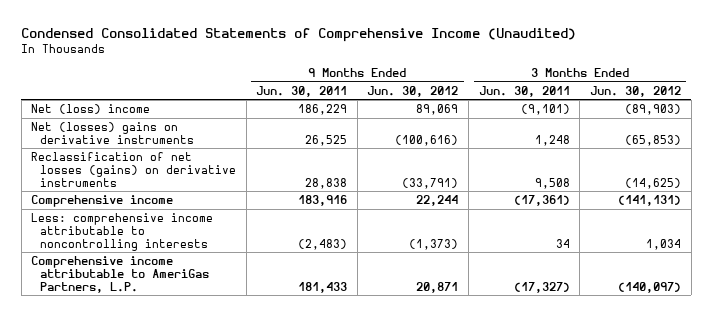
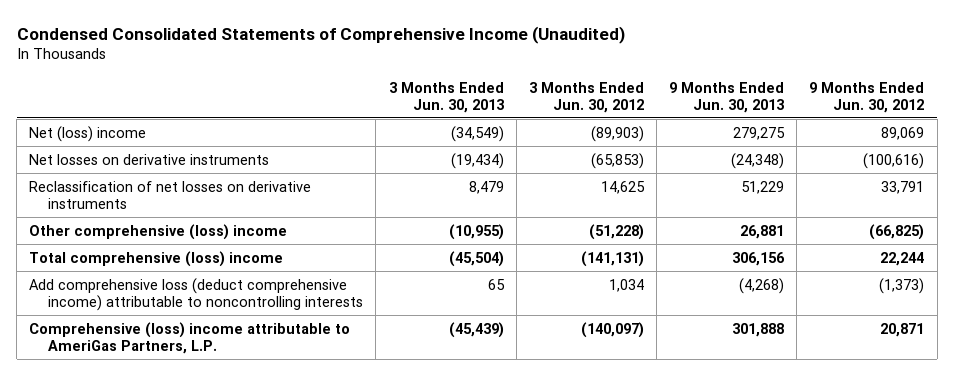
- | 9 Months Ended Jun. 30, 2011 | 9 Months Ended Jun. 30, 2012 | 3 Months Ended Jun. 30, 2011 | 3 Months Ended Jun. 30, 2012
+ | 3 Months Ended Jun. 30, 2013 | 3 Months Ended Jun. 30, 2012 | 9 Months Ended Jun. 30, 2013 | 9 Months Ended Jun. 30, 2012
- Net (losses) gains on derivative instruments | 26,525 | (100,616) | 1,248 | (65,853)
- Reclassification of net losses (gains) on derivative instruments | 28,838 | (33,791) | 9,508 | (14,625)
- Comprehensive income | 183,916 | 22,244 | (17,361) | (141,131)
- Less: comprehensive income attributable to noncontrolling interests | (2,483) | (1,373) | 34 | 1,034
- Comprehensive income attributable to AmeriGas Partners, L.P. | 181,433 | 20,871 | (17,327) | (140,097)
+ Net losses on derivative instruments | (19,434) | (65,853) | (24,348) | (100,616)
+ Reclassification of net losses on derivative instruments | 8,479 | 14,625 | 51,229 | 33,791
+ Other comprehensive (loss) income | (10,955) | (51,228) | 26,881 | (66,825)
+ Total comprehensive (loss) income | (45,504) | (141,131) | 306,156 | 22,244
+ Add comprehensive loss (deduct comprehensive income) attributable to noncontrolling interests | 65 | 1,034 | (4,268) | (1,373)
+ Comprehensive (loss) income attributable to AmeriGas Partners, L.P. | (45,439) | (140,097) | 301,888 | 20,871

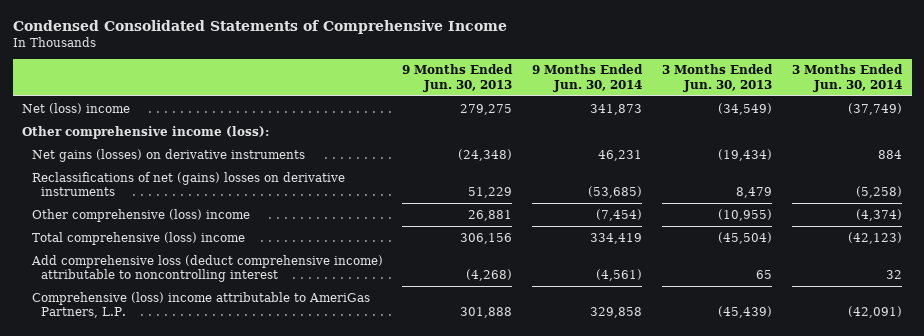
- Condensed Consolidated Statements of Comprehensive Income (Unaudited)
+ Condensed Consolidated Statements of Comprehensive Income
- | 3 Months Ended Jun. 30, 2013 | 3 Months Ended Jun. 30, 2012 | 9 Months Ended Jun. 30, 2013 | 9 Months Ended Jun. 30, 2012
+ | 9 Months Ended Jun. 30, 2013 | 9 Months Ended Jun. 30, 2014 | 3 Months Ended Jun. 30, 2013 | 3 Months Ended Jun. 30, 2014
- Net losses on derivative instruments | (19,434) | (65,853) | (24,348) | (100,616)
- Reclassification of net losses on derivative instruments | 8,479 | 14,625 | 51,229 | 33,791
+ Other comprehensive income (loss):
+ Net gains (losses) on derivative instruments | (24,348) | 46,231 | (19,434) | 884
+ Reclassifications of net (gains) losses on derivative instruments | 51,229 | (53,685) | 8,479 | (5,258)
- Add comprehensive loss (deduct comprehensive income) attributable to noncontrolling interests | 65 | 1,034 | (4,268) | (1,373)
+ Add comprehensive loss (deduct comprehensive income) attributable to noncontrolling interest | (4,268) | (4,561) | 65 | 32

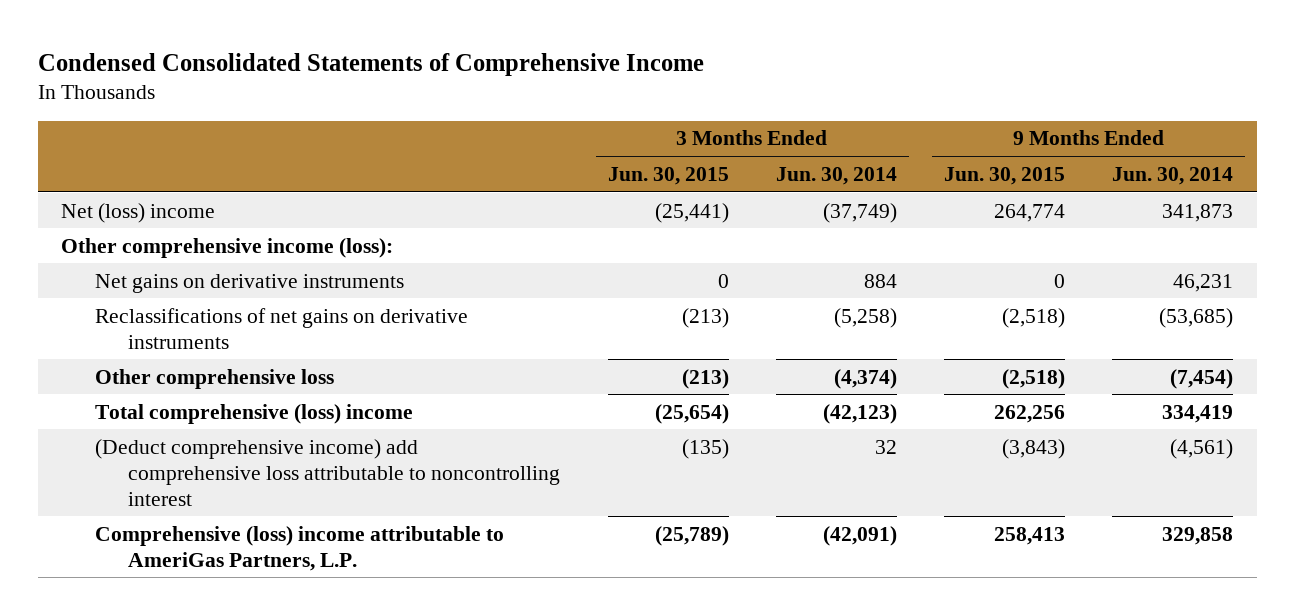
- | 9 Months Ended Jun. 30, 2013 | 9 Months Ended Jun. 30, 2014 | 3 Months Ended Jun. 30, 2013 | 3 Months Ended Jun. 30, 2014
+ | 3 Months Ended Jun. 30, 2015 | 3 Months Ended Jun. 30, 2014 | 9 Months Ended Jun. 30, 2015 | 9 Months Ended Jun. 30, 2014
- Net gains (losses) on derivative instruments | (24,348) | 46,231 | (19,434) | 884
- Reclassifications of net (gains) losses on derivative instruments | 51,229 | (53,685) | 8,479 | (5,258)
- Other comprehensive (loss) income | 26,881 | (7,454) | (10,955) | (4,374)
+ Net gains on derivative instruments | 0 | 884 | 0 | 46,231
+ Reclassifications of net gains on derivative instruments | (213) | (5,258) | (2,518) | (53,685)
+ Other comprehensive loss | (213) | (4,374) | (2,518) | (7,454)
- Add comprehensive loss (deduct comprehensive income) attributable to noncontrolling interest | (4,268) | (4,561) | 65 | 32
+ (Deduct comprehensive income) add comprehensive loss attributable to noncontrolling interest | (135) | 32 | (3,843) | (4,561)

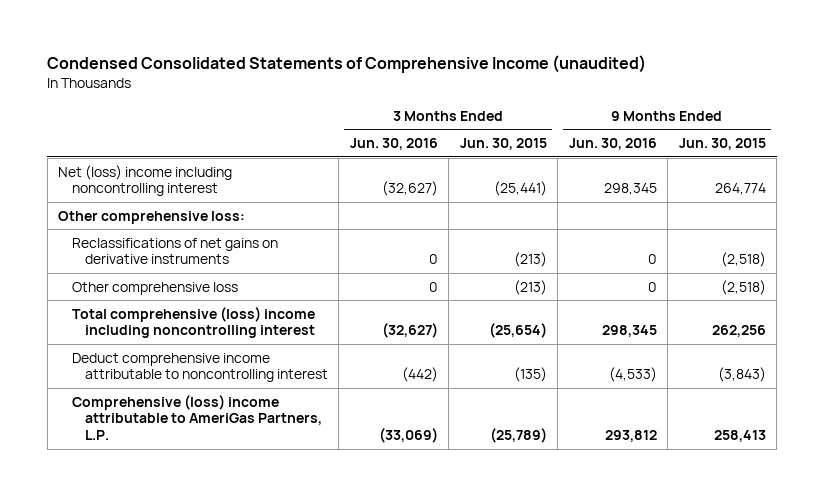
- Condensed Consolidated Statements of Comprehensive Income
+ Condensed Consolidated Statements of Comprehensive Income (unaudited)
- | 3 Months Ended Jun. 30, 2015 | 3 Months Ended Jun. 30, 2014 | 9 Months Ended Jun. 30, 2015 | 9 Months Ended Jun. 30, 2014
+ | 3 Months Ended Jun. 30, 2016 | 3 Months Ended Jun. 30, 2015 | 9 Months Ended Jun. 30, 2016 | 9 Months Ended Jun. 30, 2015
- Net (loss) income | (25,441) | (37,749) | 264,774 | 341,873
- Other comprehensive income (loss):
- Net gains on derivative instruments | 0 | 884 | 0 | 46,231
+ Net (loss) income including noncontrolling interest | (32,627) | (25,441) | 298,345 | 264,774
+ Other comprehensive loss:
- Total comprehensive (loss) income | (25,654) | (42,123) | 262,256 | 334,419
- (Deduct comprehensive income) add comprehensive loss attributable to noncontrolling interest | (135) | 32 | (3,843) | (4,561)
+ Total comprehensive (loss) income including noncontrolling interest | (32,627) | (25,654) | 298,345 | 262,256
+ Deduct comprehensive income attributable to noncontrolling interest | (442) | (135) | (4,533) | (3,843)

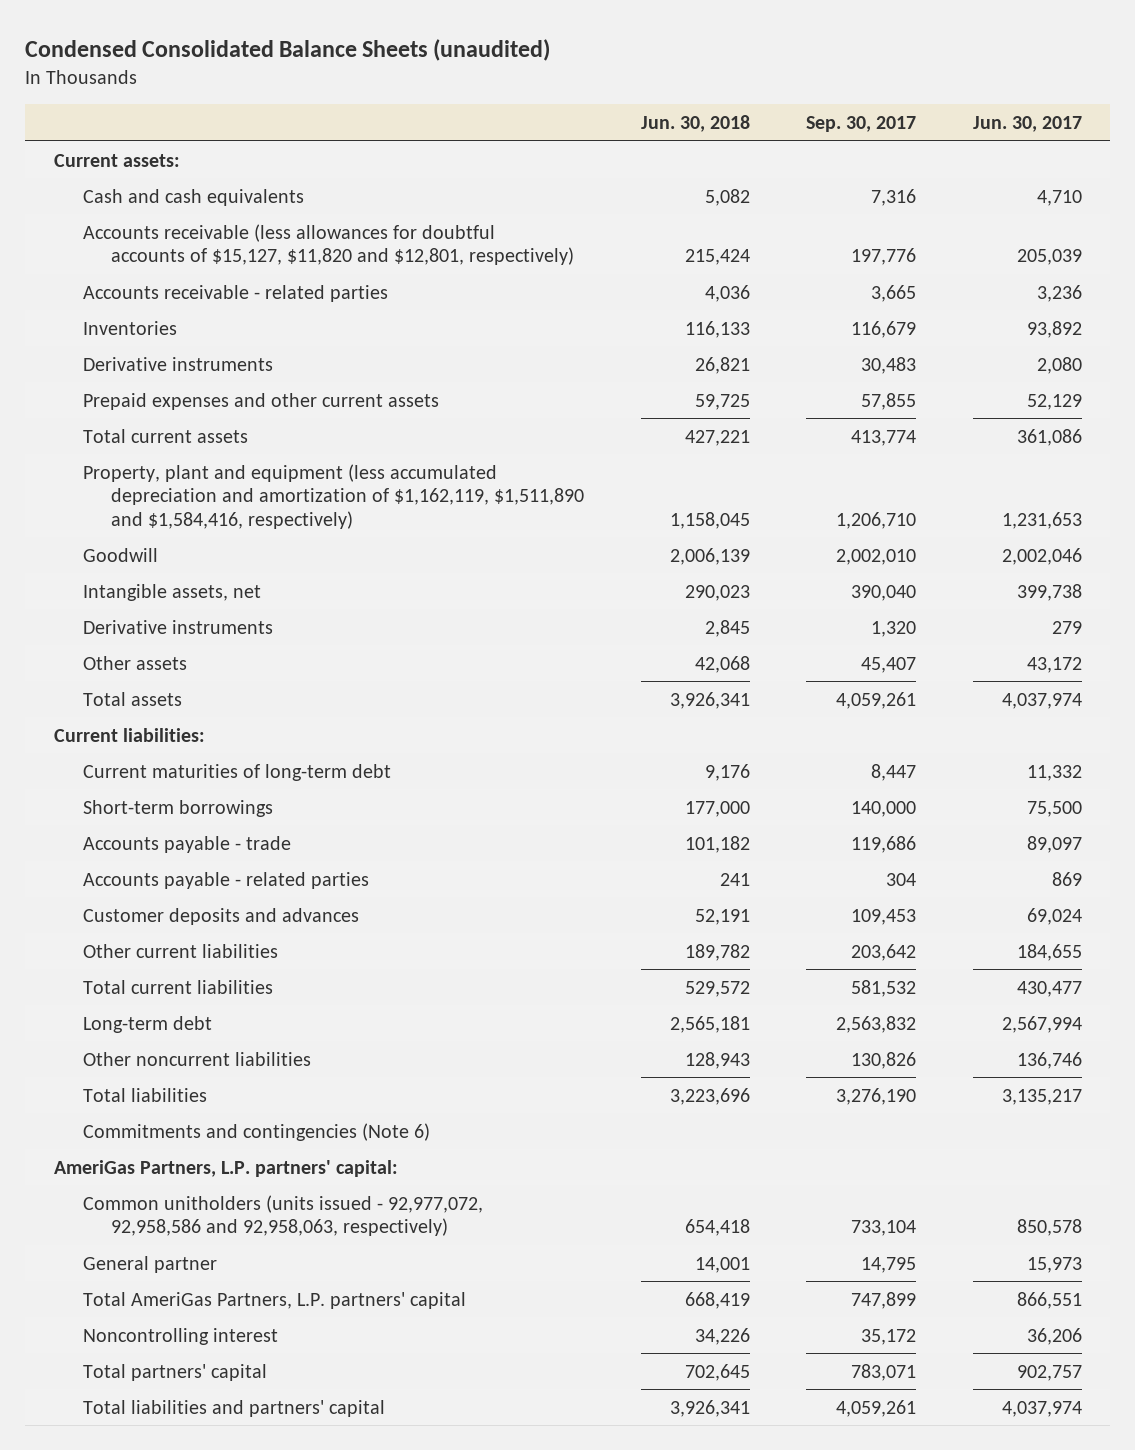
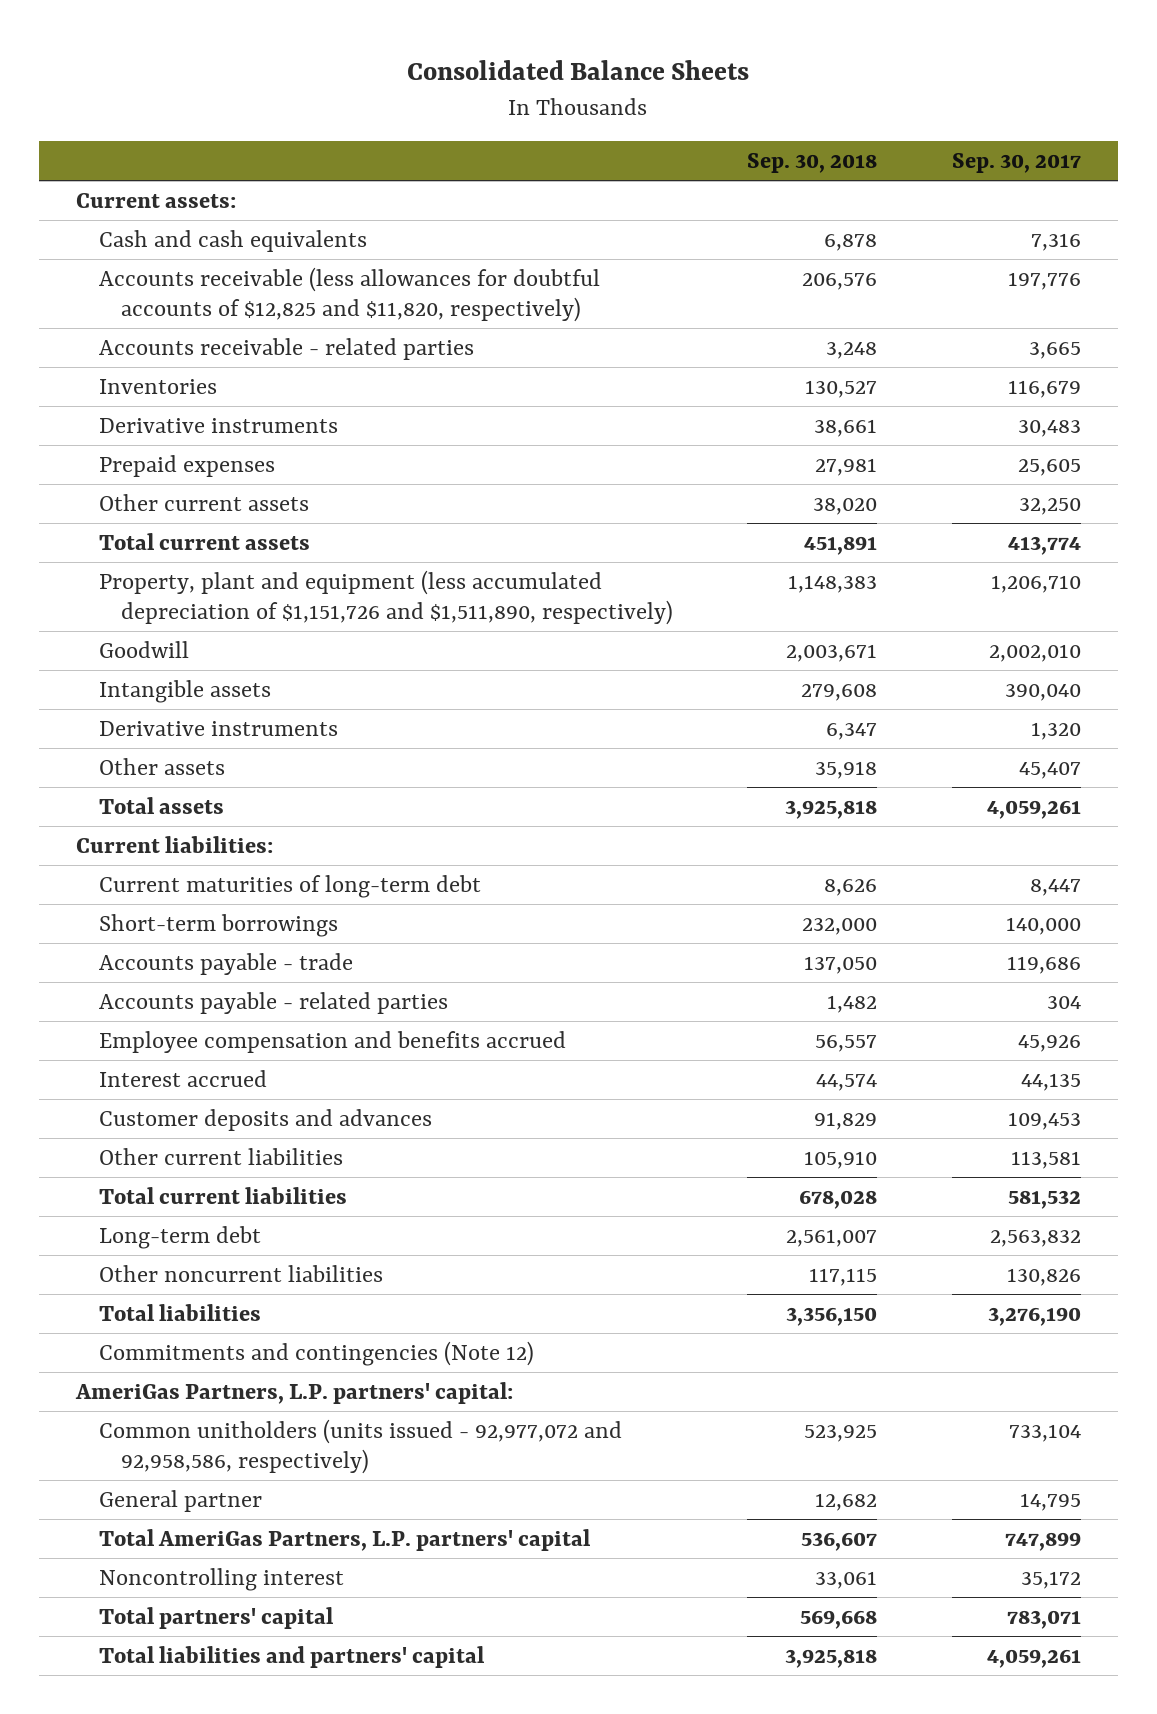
- Condensed Consolidated Balance Sheets (unaudited)
+ Consolidated Balance Sheets
- | Jun. 30, 2018 | Sep. 30, 2017 | Jun. 30, 2017
+ | Sep. 30, 2018 | Sep. 30, 2017
- Accounts receivable (less allowances for doubtful accounts of $15,127, $11,820 and $12,801, respectively) | 215,424 | 197,776 | 205,039
+ Accounts receivable (less allowances for doubtful accounts of $12,825 and $11,820, respectively) | 206,576 | 197,776
- Prepaid expenses and other current assets | 59,725 | 57,855 | 52,129
+ Prepaid expenses | 27,981 | 25,605
+ Other current assets | 38,020 | 32,250
- Property, plant and equipment (less accumulated depreciation and amortization of $1,162,119, $1,511,890 and $1,584,416, respectively) | 1,158,045 | 1,206,710 | 1,231,653
+ Property, plant and equipment (less accumulated depreciation of $1,151,726 and $1,511,890, respectively) | 1,148,383 | 1,206,710
- Intangible assets, net | 290,023 | 390,040 | 399,738
+ Intangible assets | 279,608 | 390,040
+ Employee compensation and benefits accrued | 56,557 | 45,926
+ Interest accrued | 44,574 | 44,135
- Other current liabilities | 189,782 | 203,642 | 184,655
+ Other current liabilities | 105,910 | 113,581
- Commitments and contingencies (Note 6)
+ Commitments and contingencies (Note 12)
- Common unitholders (units issued - 92,977,072, 92,958,586 and 92,958,063, respectively) | 654,418 | 733,104 | 850,578
+ Common unitholders (units issued - 92,977,072 and 92,958,586, respectively) | 523,925 | 733,104

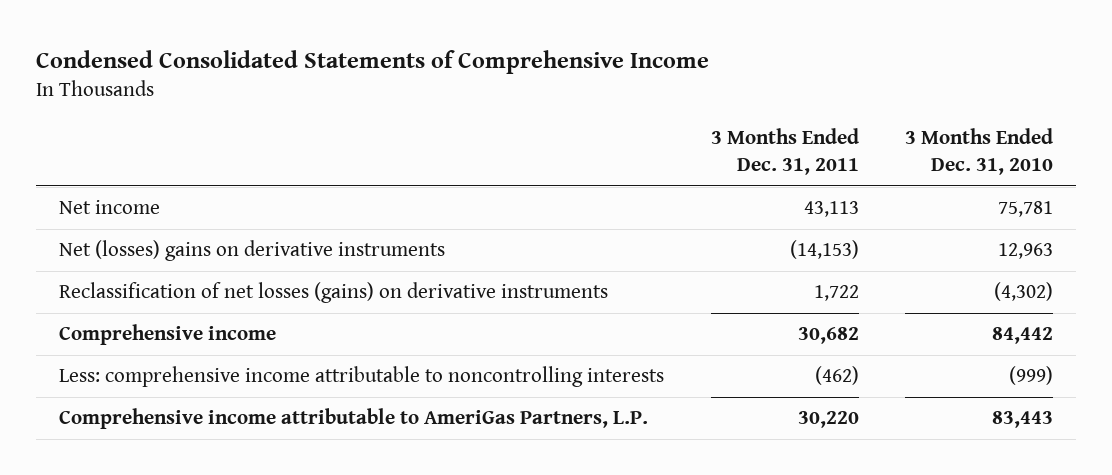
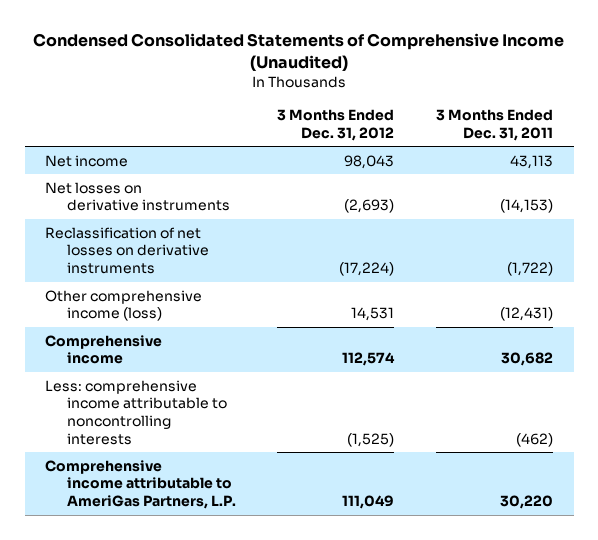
- Condensed Consolidated Statements of Comprehensive Income
+ Condensed Consolidated Statements of Comprehensive Income (Unaudited)
- | 3 Months Ended Dec. 31, 2011 | 3 Months Ended Dec. 31, 2010
+ | 3 Months Ended Dec. 31, 2012 | 3 Months Ended Dec. 31, 2011
- Net (losses) gains on derivative instruments | (14,153) | 12,963
- Reclassification of net losses (gains) on derivative instruments | 1,722 | (4,302)
+ Net losses on derivative instruments | (2,693) | (14,153)
+ Reclassification of net losses on derivative instruments | (17,224) | (1,722)
+ Other comprehensive income (loss) | 14,531 | (12,431)

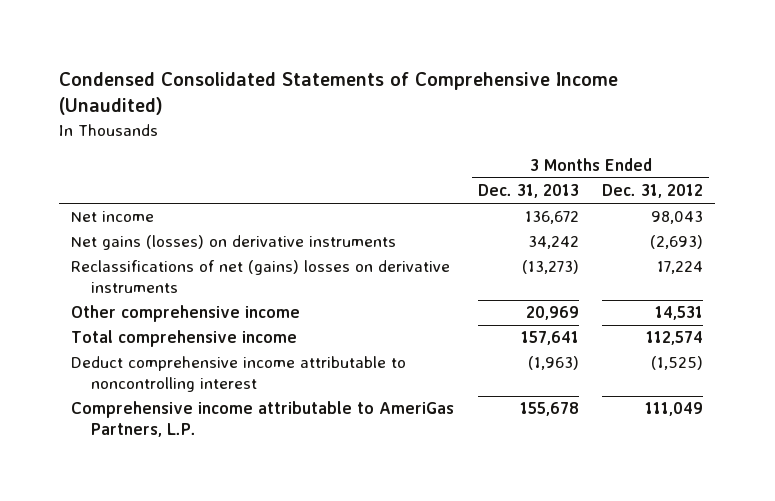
- | 3 Months Ended Dec. 31, 2012 | 3 Months Ended Dec. 31, 2011
+ | 3 Months Ended Dec. 31, 2013 | 3 Months Ended Dec. 31, 2012
- Net losses on derivative instruments | (2,693) | (14,153)
- Reclassification of net losses on derivative instruments | (17,224) | (1,722)
- Other comprehensive income (loss) | 14,531 | (12,431)
- Comprehensive income | 112,574 | 30,682
- Less: comprehensive income attributable to noncontrolling interests | (1,525) | (462)
+ Net gains (losses) on derivative instruments | 34,242 | (2,693)
+ Reclassifications of net (gains) losses on derivative instruments | (13,273) | 17,224
+ Other comprehensive income | 20,969 | 14,531
+ Total comprehensive income | 157,641 | 112,574
+ Deduct comprehensive income attributable to noncontrolling interest | (1,963) | (1,525)

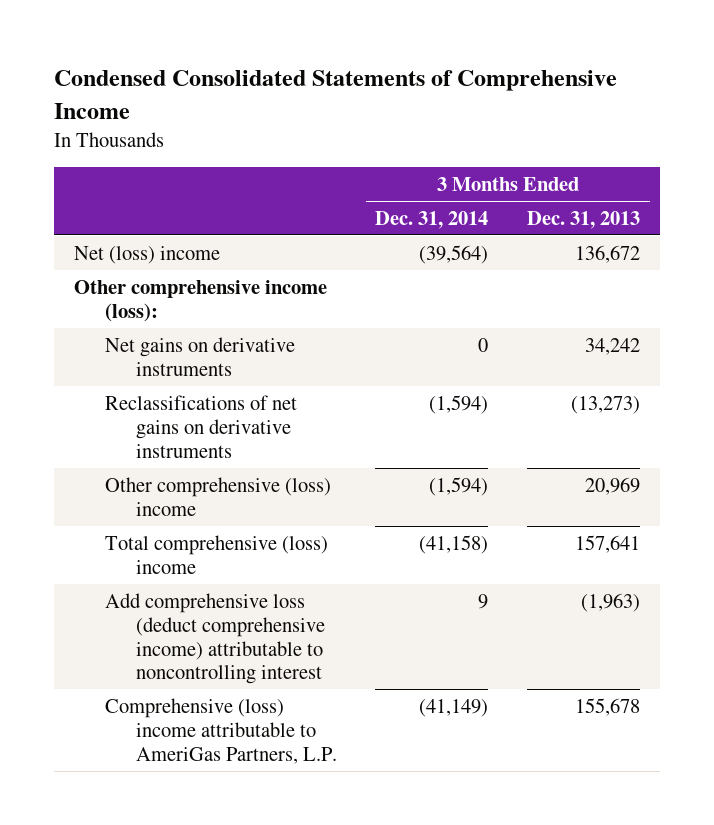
- Condensed Consolidated Statements of Comprehensive Income (Unaudited)
+ Condensed Consolidated Statements of Comprehensive Income
- | 3 Months Ended Dec. 31, 2013 | 3 Months Ended Dec. 31, 2012
+ | 3 Months Ended Dec. 31, 2014 | 3 Months Ended Dec. 31, 2013
- Net income | 136,672 | 98,043
- Net gains (losses) on derivative instruments | 34,242 | (2,693)
- Reclassifications of net (gains) losses on derivative instruments | (13,273) | 17,224
- Other comprehensive income | 20,969 | 14,531
- Total comprehensive income | 157,641 | 112,574
- Deduct comprehensive income attributable to noncontrolling interest | (1,963) | (1,525)
- Comprehensive income attributable to AmeriGas Partners, L.P. | 155,678 | 111,049
+ Net (loss) income | (39,564) | 136,672
+ Other comprehensive income (loss):
+ Net gains on derivative instruments | 0 | 34,242
+ Reclassifications of net gains on derivative instruments | (1,594) | (13,273)
+ Other comprehensive (loss) income | (1,594) | 20,969
+ Total comprehensive (loss) income | (41,158) | 157,641
+ Add comprehensive loss (deduct comprehensive income) attributable to noncontrolling interest | 9 | (1,963)
+ Comprehensive (loss) income attributable to AmeriGas Partners, L.P. | (41,149) | 155,678

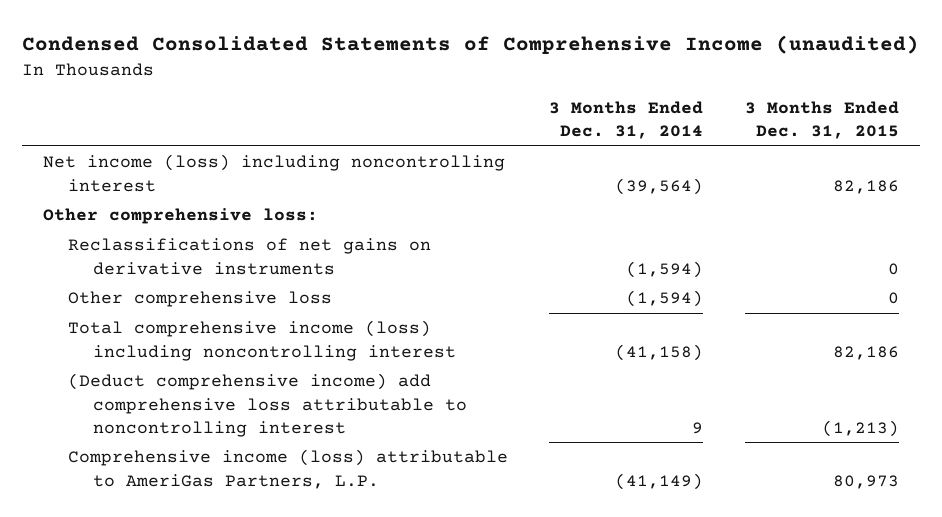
- Condensed Consolidated Statements of Comprehensive Income
+ Condensed Consolidated Statements of Comprehensive Income (unaudited)
- | 3 Months Ended Dec. 31, 2014 | 3 Months Ended Dec. 31, 2013
+ | 3 Months Ended Dec. 31, 2014 | 3 Months Ended Dec. 31, 2015
- Net (loss) income | (39,564) | 136,672
- Other comprehensive income (loss):
- Net gains on derivative instruments | 0 | 34,242
+ Net income (loss) including noncontrolling interest | (39,564) | 82,186
+ Other comprehensive loss:
- Other comprehensive (loss) income | (1,594) | 20,969
- Total comprehensive (loss) income | (41,158) | 157,641
- Add comprehensive loss (deduct comprehensive income) attributable to noncontrolling interest | 9 | (1,963)
- Comprehensive (loss) income attributable to AmeriGas Partners, L.P. | (41,149) | 155,678
+ Other comprehensive loss | (1,594) | 0
+ Total comprehensive income (loss) including noncontrolling interest | (41,158) | 82,186
+ (Deduct comprehensive income) add comprehensive loss attributable to noncontrolling interest | 9 | (1,213)
+ Comprehensive income (loss) attributable to AmeriGas Partners, L.P. | (41,149) | 80,973

